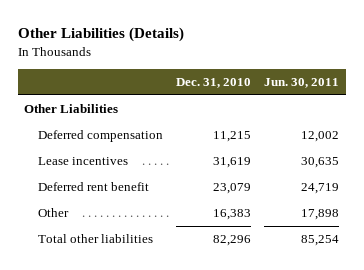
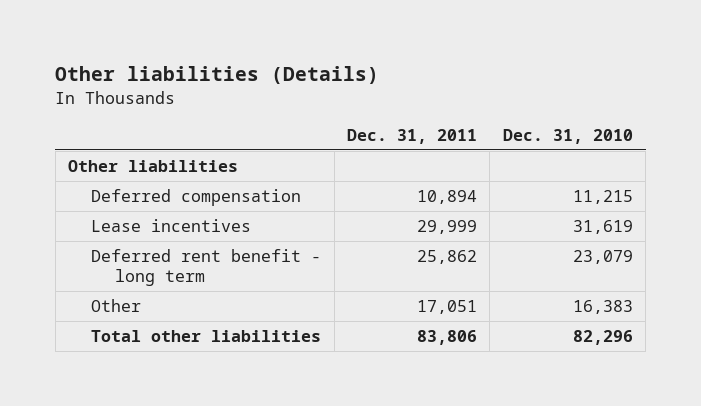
- Other Liabilities (Details)
+ Other liabilities (Details)
- | Dec. 31, 2010 | Jun. 30, 2011
+ | Dec. 31, 2011 | Dec. 31, 2010
- Other Liabilities
+ Other liabilities
- Deferred rent benefit | 23,079 | 24,719
+ Deferred rent benefit - long term | 25,862 | 23,079

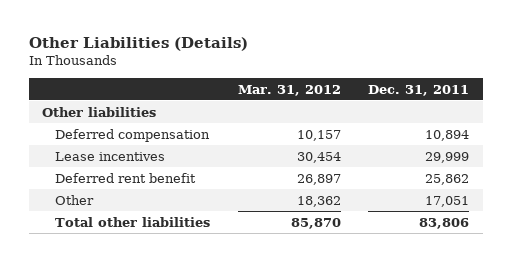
- Other liabilities (Details)
+ Other Liabilities (Details)
- | Dec. 31, 2011 | Dec. 31, 2010
+ | Mar. 31, 2012 | Dec. 31, 2011
- Deferred rent benefit - long term | 25,862 | 23,079
+ Deferred rent benefit | 26,897 | 25,862

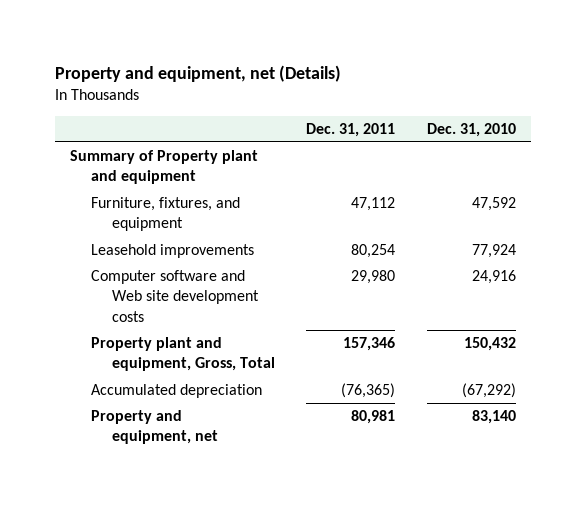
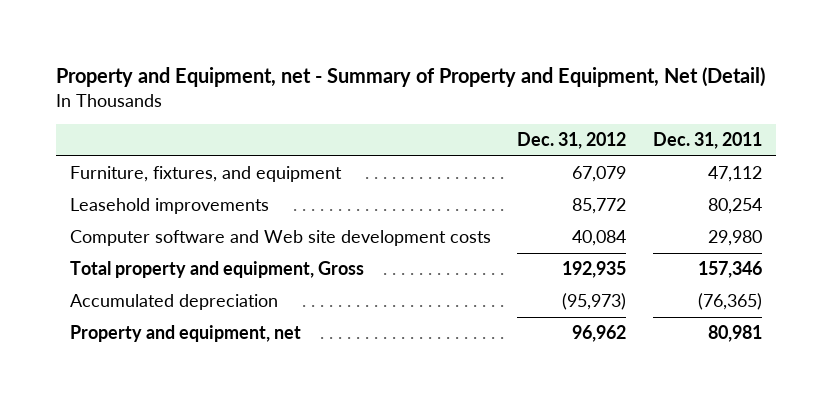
- Property and equipment, net (Details)
+ Property and Equipment, net - Summary of Property and Equipment, Net (Detail)
- | Dec. 31, 2011 | Dec. 31, 2010
+ | Dec. 31, 2012 | Dec. 31, 2011
- Summary of Property plant and equipment
- Property plant and equipment, Gross, Total | 157,346 | 150,432
+ Total property and equipment, Gross | 192,935 | 157,346

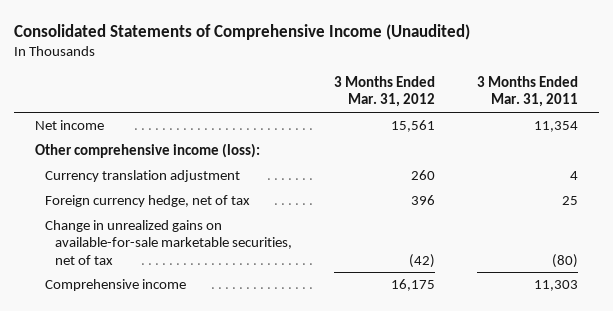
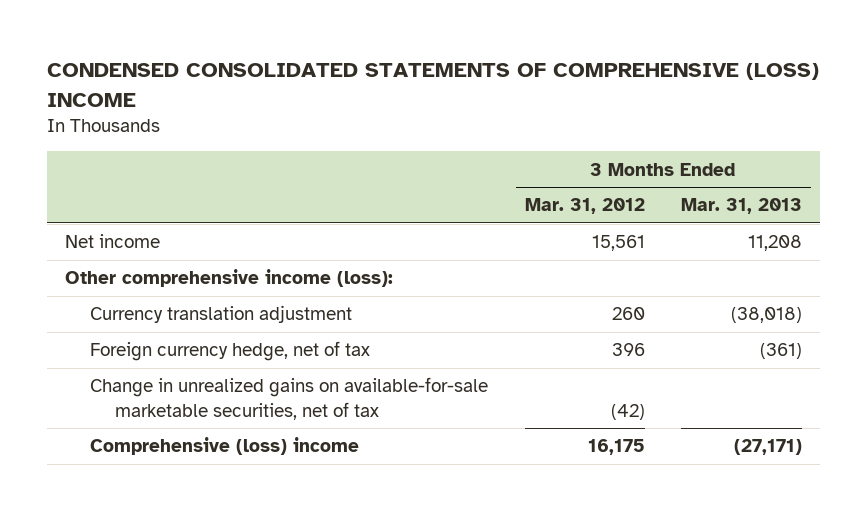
- Consolidated Statements of Comprehensive Income (Unaudited)
+ CONDENSED CONSOLIDATED STATEMENTS OF COMPREHENSIVE (LOSS) INCOME
- | 3 Months Ended Mar. 31, 2012 | 3 Months Ended Mar. 31, 2011
+ | 3 Months Ended Mar. 31, 2012 | 3 Months Ended Mar. 31, 2013
- Comprehensive income | 16,175 | 11,303
+ Comprehensive (loss) income | 16,175 | (27,171)

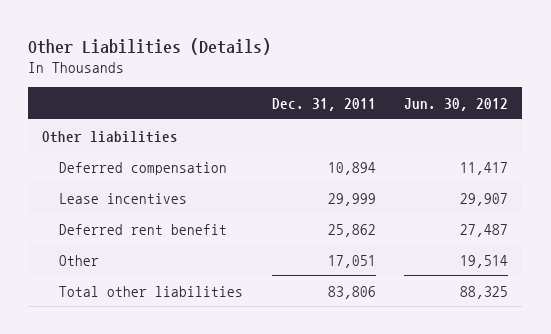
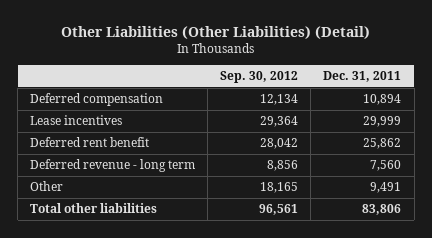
- Other Liabilities (Details)
+ Other Liabilities (Other Liabilities) (Detail)
- | Dec. 31, 2011 | Jun. 30, 2012
+ | Sep. 30, 2012 | Dec. 31, 2011
- Other liabilities
- Other | 17,051 | 19,514
+ Deferred revenue - long term | 8,856 | 7,560
+ Other | 18,165 | 9,491

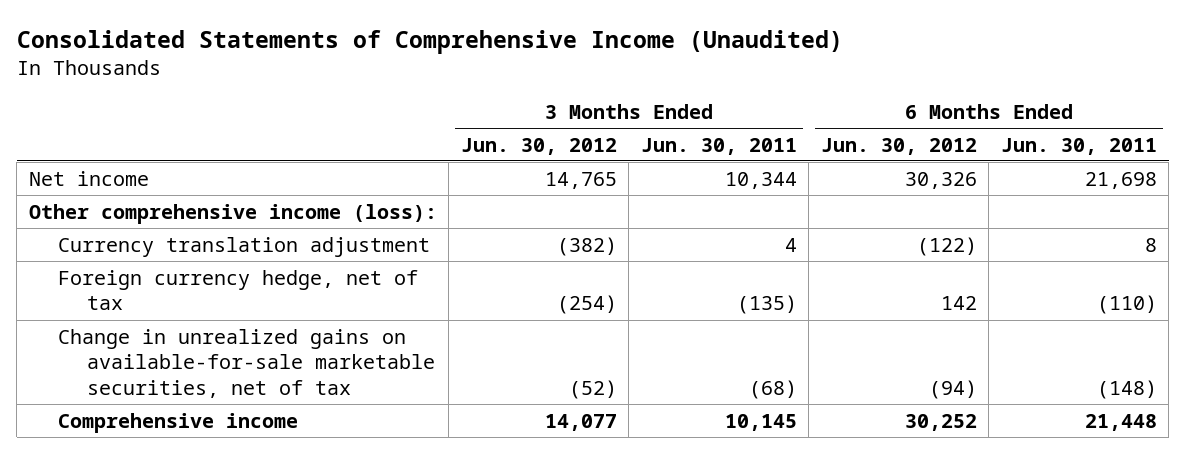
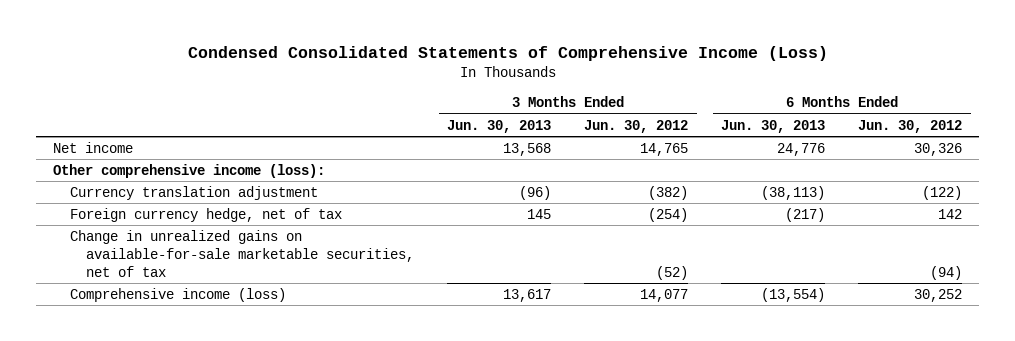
- Consolidated Statements of Comprehensive Income (Unaudited)
+ Condensed Consolidated Statements of Comprehensive Income (Loss)
- | 3 Months Ended Jun. 30, 2012 | 3 Months Ended Jun. 30, 2011 | 6 Months Ended Jun. 30, 2012 | 6 Months Ended Jun. 30, 2011
+ | 3 Months Ended Jun. 30, 2013 | 3 Months Ended Jun. 30, 2012 | 6 Months Ended Jun. 30, 2013 | 6 Months Ended Jun. 30, 2012
- Comprehensive income | 14,077 | 10,145 | 30,252 | 21,448
+ Comprehensive income (loss) | 13,617 | 14,077 | (13,554) | 30,252

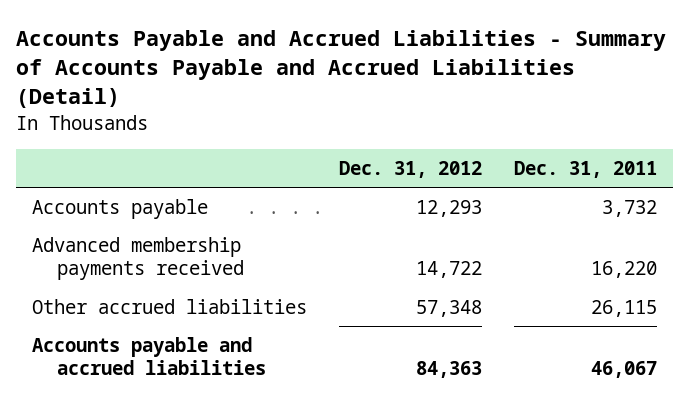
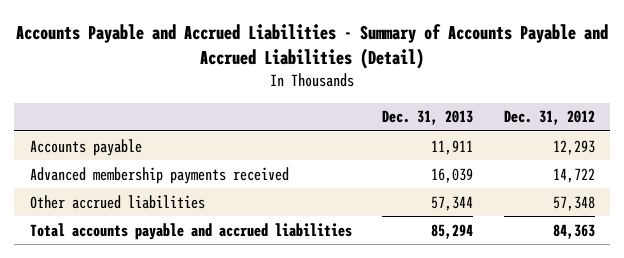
- | Dec. 31, 2012 | Dec. 31, 2011
+ | Dec. 31, 2013 | Dec. 31, 2012
- Accounts payable and accrued liabilities | 84,363 | 46,067
+ Total accounts payable and accrued liabilities | 85,294 | 84,363

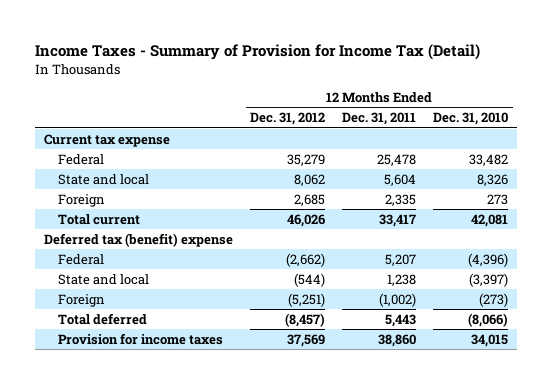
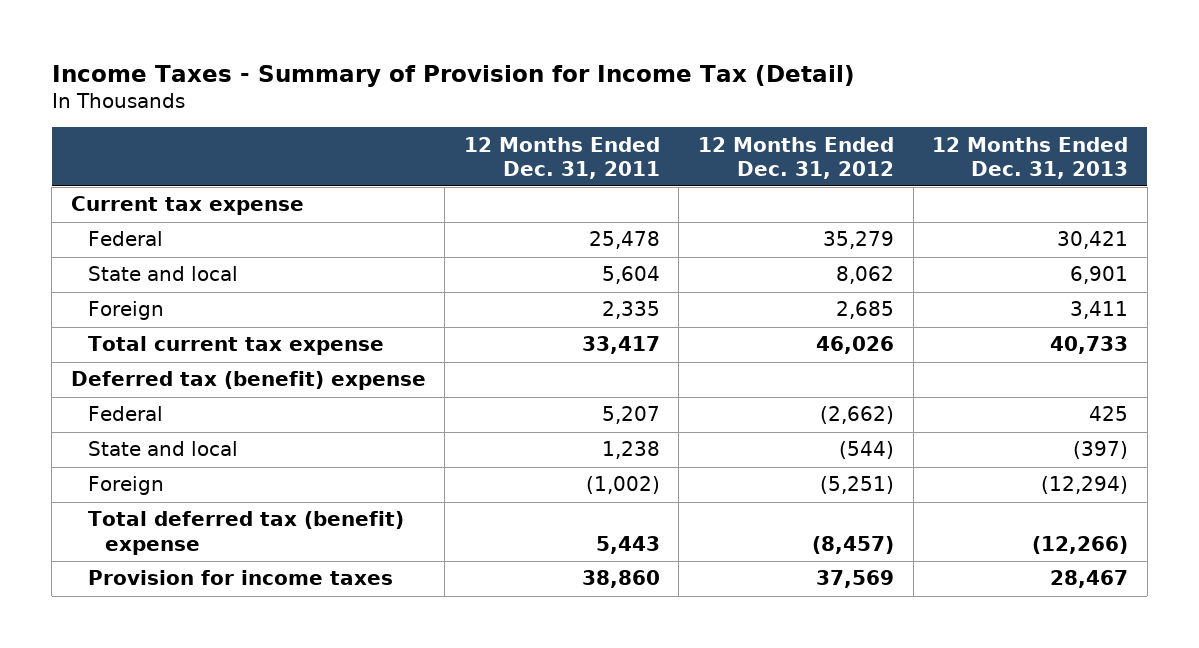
- | 12 Months Ended Dec. 31, 2012 | 12 Months Ended Dec. 31, 2011 | 12 Months Ended Dec. 31, 2010
+ | 12 Months Ended Dec. 31, 2011 | 12 Months Ended Dec. 31, 2012 | 12 Months Ended Dec. 31, 2013
- Total current | 46,026 | 33,417 | 42,081
+ Total current tax expense | 33,417 | 46,026 | 40,733
- Total deferred | (8,457) | 5,443 | (8,066)
+ Total deferred tax (benefit) expense | 5,443 | (8,457) | (12,266)

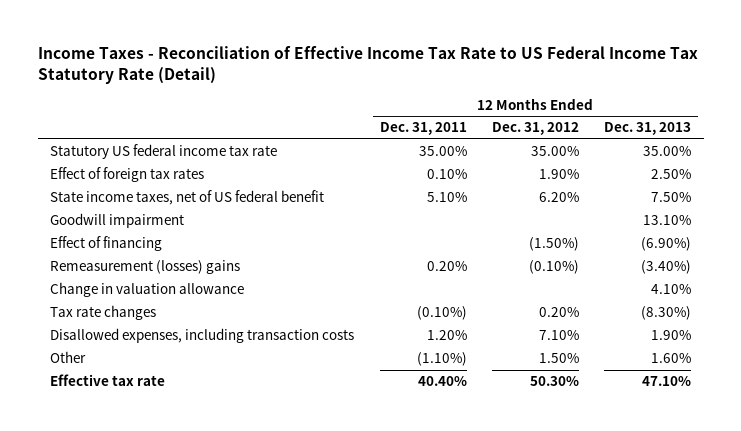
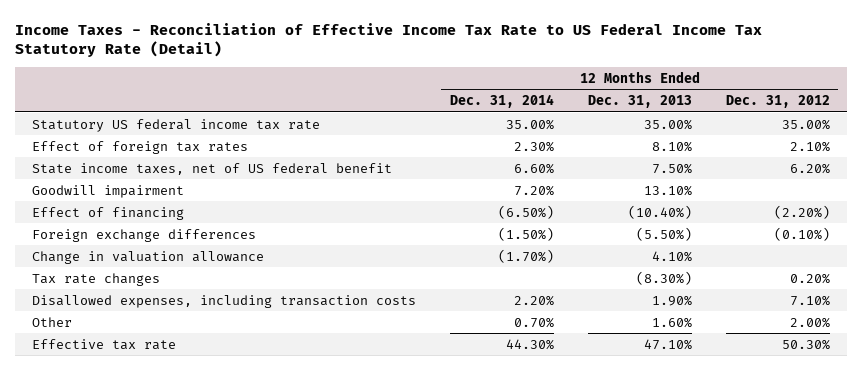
- | 12 Months Ended Dec. 31, 2011 | 12 Months Ended Dec. 31, 2012 | 12 Months Ended Dec. 31, 2013
+ | 12 Months Ended Dec. 31, 2014 | 12 Months Ended Dec. 31, 2013 | 12 Months Ended Dec. 31, 2012
- Effect of foreign tax rates | 0.10% | 1.90% | 2.50%
+ Effect of foreign tax rates | 2.30% | 8.10% | 2.10%
- Effect of financing | | (1.50%) | (6.90%)
- Remeasurement (losses) gains | 0.20% | (0.10%) | (3.40%)
+ Effect of financing | (6.50%) | (10.40%) | (2.20%)
+ Foreign exchange differences | (1.50%) | (5.50%) | (0.10%)
- Other | (1.10%) | 1.50% | 1.60%
+ Other | 0.70% | 1.60% | 2.00%

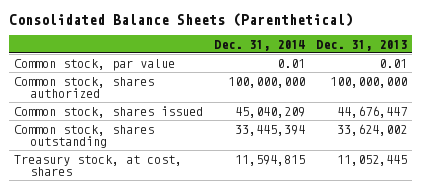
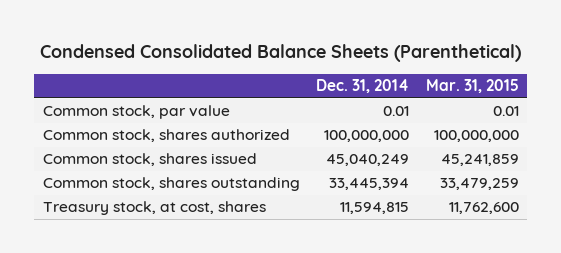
- Consolidated Balance Sheets (Parenthetical)
+ Condensed Consolidated Balance Sheets (Parenthetical)
- | Dec. 31, 2014 | Dec. 31, 2013
+ | Dec. 31, 2014 | Mar. 31, 2015
- Common stock, shares issued | 45,040,209 | 44,676,447
+ Common stock, shares issued | 45,040,249 | 45,241,859

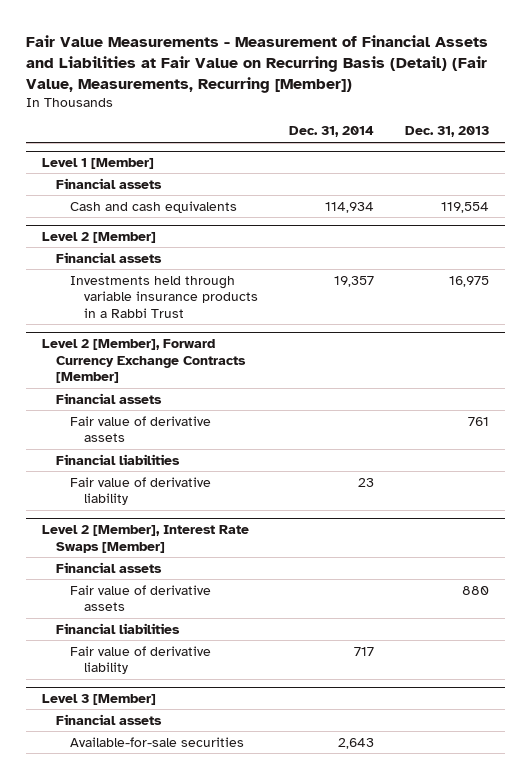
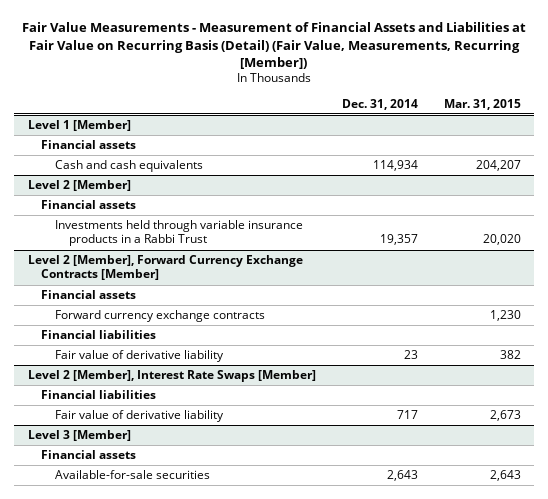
- | Dec. 31, 2014 | Dec. 31, 2013
+ | Dec. 31, 2014 | Mar. 31, 2015
@ Level 2 [Member], Forward Currency Exchange Contracts [Member]
- Fair value of derivative assets | | 761
+ Forward currency exchange contracts | | 1,230
@ Level 2 [Member], Interest Rate Swaps [Member]
- Financial assets
- Fair value of derivative assets | | 880

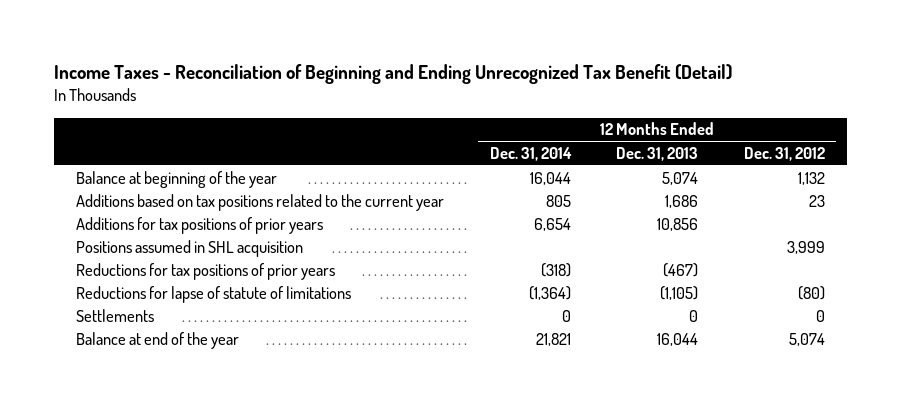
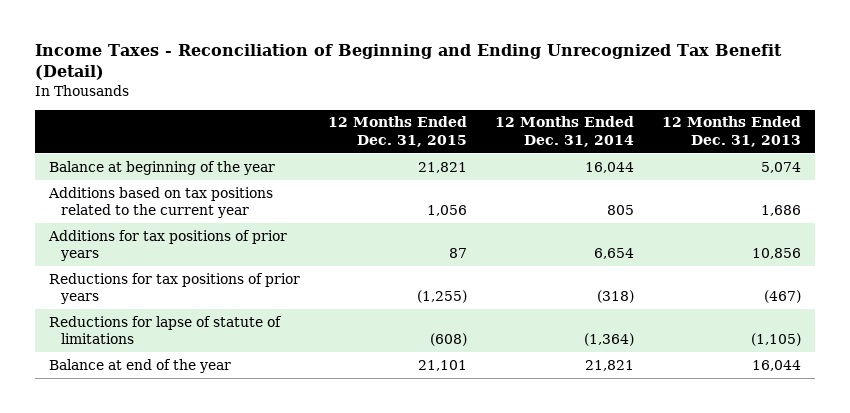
- | 12 Months Ended Dec. 31, 2014 | 12 Months Ended Dec. 31, 2013 | 12 Months Ended Dec. 31, 2012
+ | 12 Months Ended Dec. 31, 2015 | 12 Months Ended Dec. 31, 2014 | 12 Months Ended Dec. 31, 2013
- Positions assumed in SHL acquisition | | | 3,999
- Settlements | 0 | 0 | 0

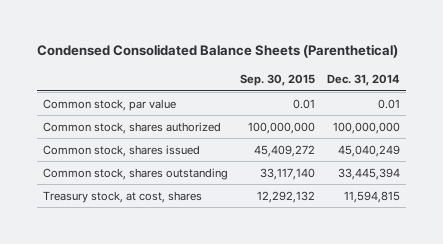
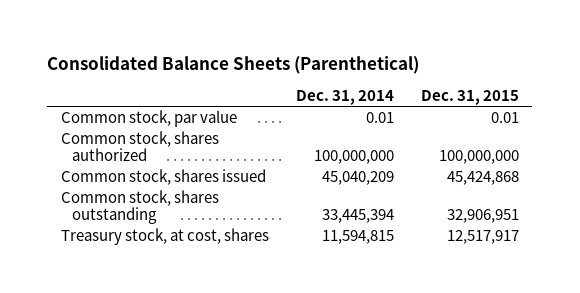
- Condensed Consolidated Balance Sheets (Parenthetical)
+ Consolidated Balance Sheets (Parenthetical)
- | Sep. 30, 2015 | Dec. 31, 2014
+ | Dec. 31, 2014 | Dec. 31, 2015
- Common stock, shares issued | 45,409,272 | 45,040,249
+ Common stock, shares issued | 45,040,209 | 45,424,868

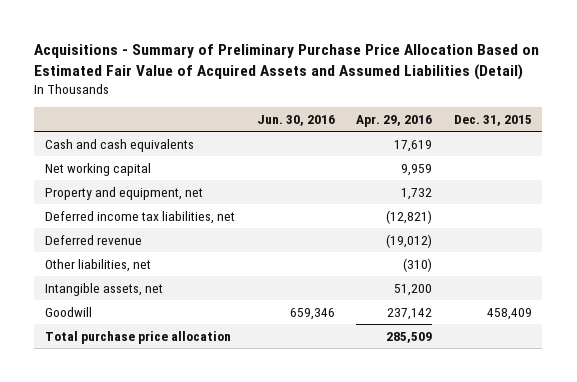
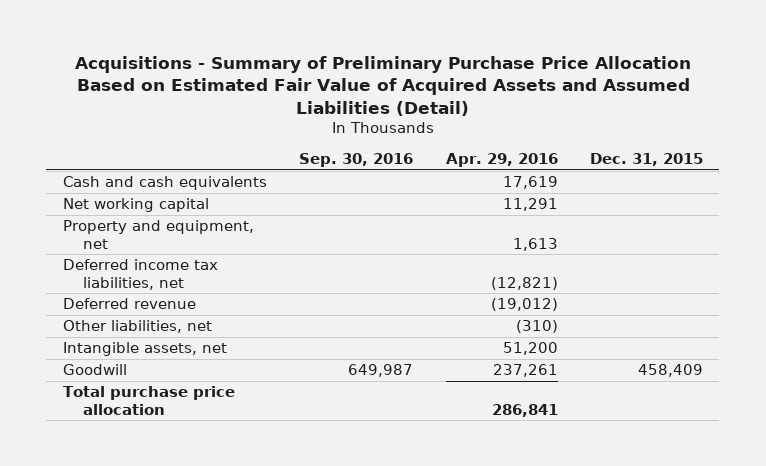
- | Jun. 30, 2016 | Apr. 29, 2016 | Dec. 31, 2015
+ | Sep. 30, 2016 | Apr. 29, 2016 | Dec. 31, 2015
- Net working capital | | 9,959 |
- Property and equipment, net | | 1,732 |
+ Net working capital | | 11,291 |
+ Property and equipment, net | | 1,613 |
- Goodwill | 659,346 | 237,142 | 458,409
- Total purchase price allocation | | 285,509 |
+ Goodwill | 649,987 | 237,261 | 458,409
+ Total purchase price allocation | | 286,841 |

